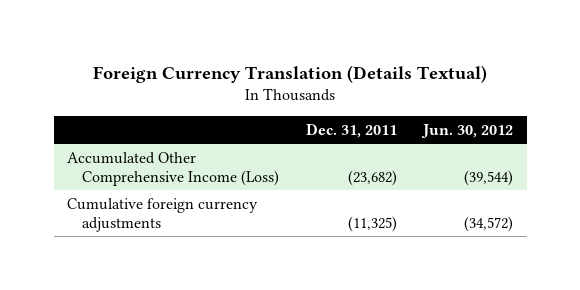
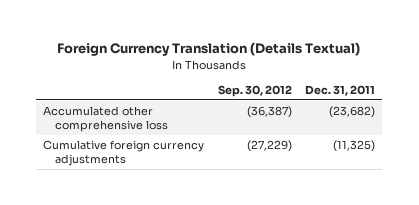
- | Dec. 31, 2011 | Jun. 30, 2012
+ | Sep. 30, 2012 | Dec. 31, 2011
- Accumulated Other Comprehensive Income (Loss) | (23,682) | (39,544)
+ Accumulated other comprehensive loss | (36,387) | (23,682)

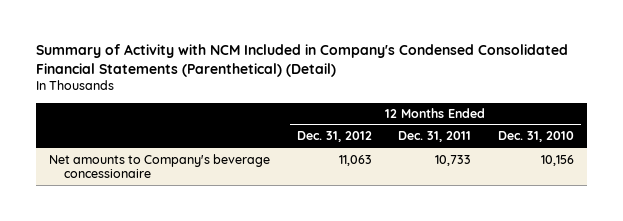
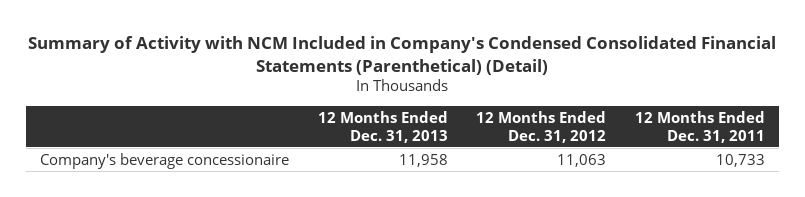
- | 12 Months Ended Dec. 31, 2012 | 12 Months Ended Dec. 31, 2011 | 12 Months Ended Dec. 31, 2010
+ | 12 Months Ended Dec. 31, 2013 | 12 Months Ended Dec. 31, 2012 | 12 Months Ended Dec. 31, 2011
- Net amounts to Company's beverage concessionaire | 11,063 | 10,733 | 10,156
+ Company's beverage concessionaire | 11,958 | 11,063 | 10,733

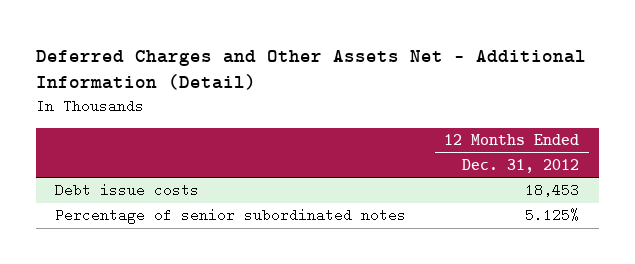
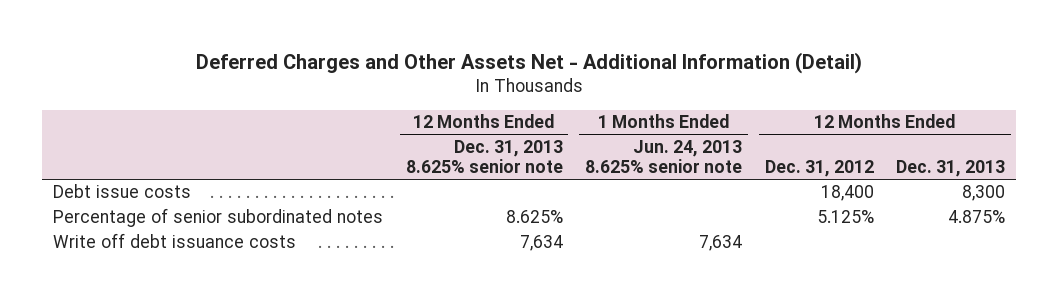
- | 12 Months Ended Dec. 31, 2012
+ | 12 Months Ended Dec. 31, 2013 8.625% senior note | 1 Months Ended Jun. 24, 2013 8.625% senior note | 12 Months Ended Dec. 31, 2012 | 12 Months Ended Dec. 31, 2013
- Debt issue costs | 18,453
+ Debt issue costs | | | 18,400 | 8,300
+ Write off debt issuance costs | 7,634 | 7,634 | |

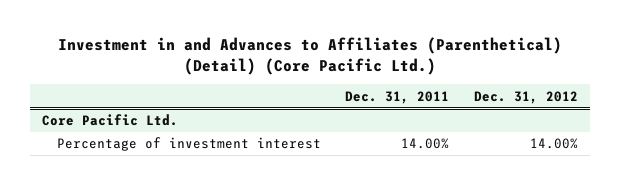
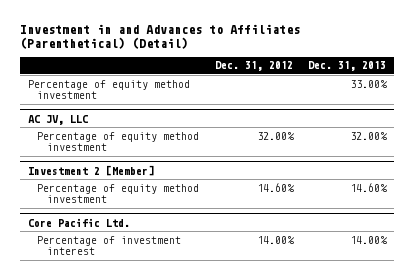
- Investment in and Advances to Affiliates (Parenthetical) (Detail) (Core Pacific Ltd.)
+ Investment in and Advances to Affiliates (Parenthetical) (Detail)
- | Dec. 31, 2011 | Dec. 31, 2012
+ | Dec. 31, 2012 | Dec. 31, 2013
+ Percentage of equity method investment | | 33.00%
+ AC JV, LLC
+ Percentage of equity method investment | 32.00% | 32.00%
+ Investment 2 [Member]
+ Percentage of equity method investment | 14.60% | 14.60%

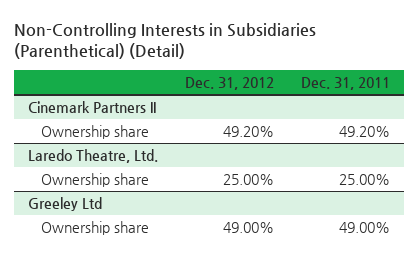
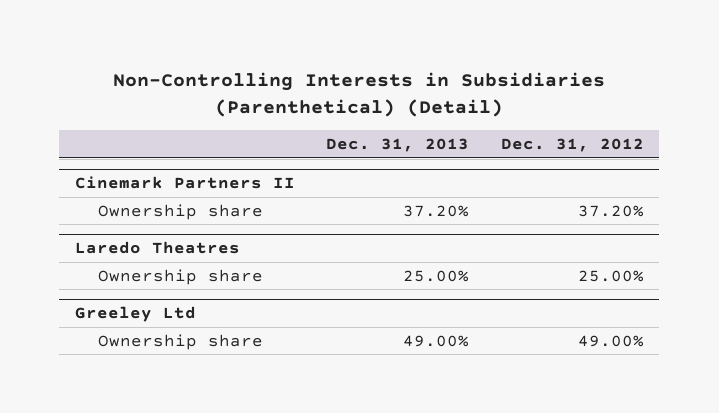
- | Dec. 31, 2012 | Dec. 31, 2011
+ | Dec. 31, 2013 | Dec. 31, 2012
@ Cinemark Partners II
- Ownership share | 49.20% | 49.20%
- Laredo Theatre, Ltd.
@ Cinemark Partners II
+ Ownership share | 37.20% | 37.20%
+ Laredo Theatres

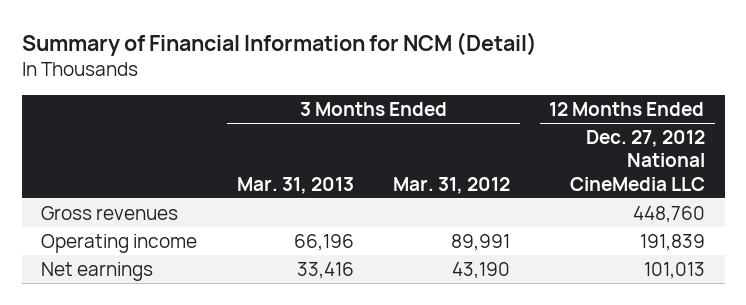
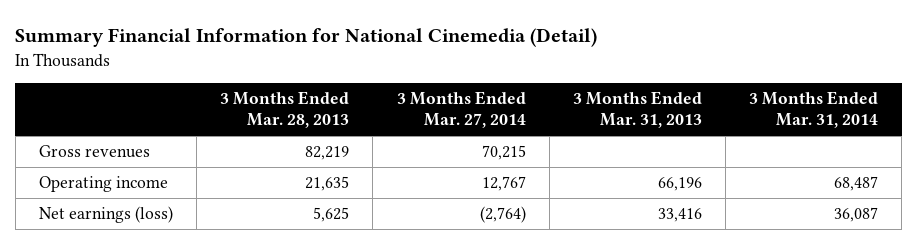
- Summary of Financial Information for NCM (Detail)
+ Summary Financial Information for National Cinemedia (Detail)
- | 3 Months Ended Mar. 31, 2013 | 3 Months Ended Mar. 31, 2012 | 12 Months Ended Dec. 27, 2012 National CineMedia LLC
+ | 3 Months Ended Mar. 28, 2013 | 3 Months Ended Mar. 27, 2014 | 3 Months Ended Mar. 31, 2013 | 3 Months Ended Mar. 31, 2014
- Net earnings | 33,416 | 43,190 | 101,013
+ Net earnings (loss) | 5,625 | (2,764) | 33,416 | 36,087

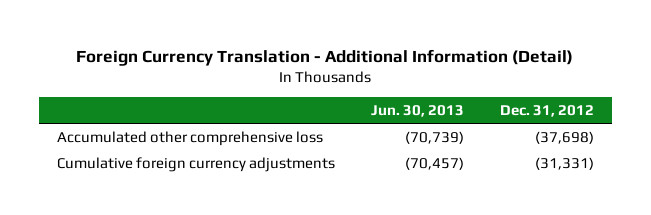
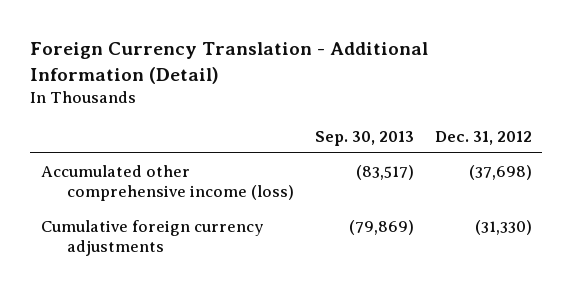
- | Jun. 30, 2013 | Dec. 31, 2012
+ | Sep. 30, 2013 | Dec. 31, 2012
- Accumulated other comprehensive loss | (70,739) | (37,698)
- Cumulative foreign currency adjustments | (70,457) | (31,331)
+ Accumulated other comprehensive income (loss) | (83,517) | (37,698)
+ Cumulative foreign currency adjustments | (79,869) | (31,330)

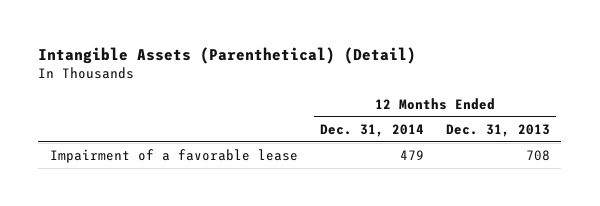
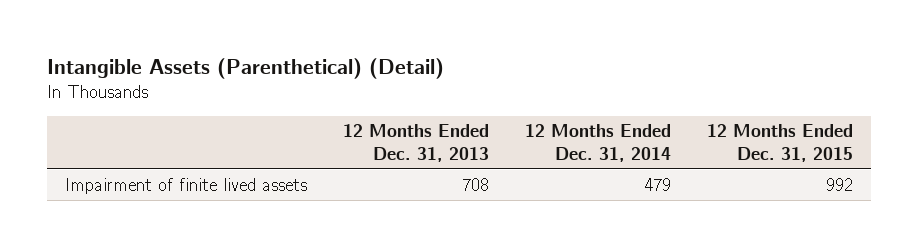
- | 12 Months Ended Dec. 31, 2014 | 12 Months Ended Dec. 31, 2013
+ | 12 Months Ended Dec. 31, 2013 | 12 Months Ended Dec. 31, 2014 | 12 Months Ended Dec. 31, 2015
- Impairment of a favorable lease | 479 | 708
+ Impairment of finite lived assets | 708 | 479 | 992

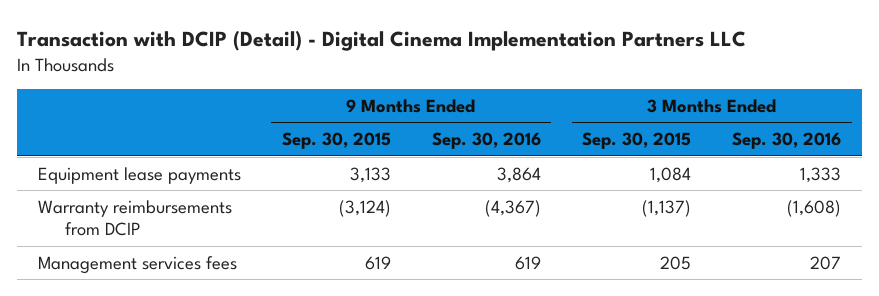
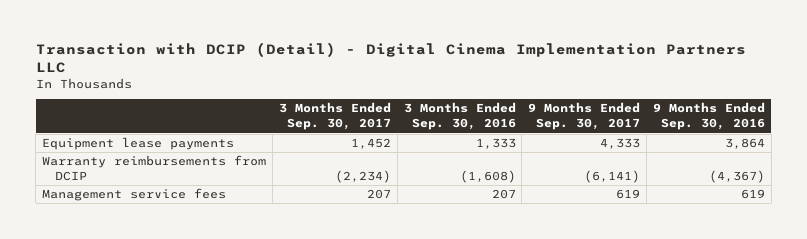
- | 9 Months Ended Sep. 30, 2015 | 9 Months Ended Sep. 30, 2016 | 3 Months Ended Sep. 30, 2015 | 3 Months Ended Sep. 30, 2016
+ | 3 Months Ended Sep. 30, 2017 | 3 Months Ended Sep. 30, 2016 | 9 Months Ended Sep. 30, 2017 | 9 Months Ended Sep. 30, 2016
- Management services fees | 619 | 619 | 205 | 207
+ Management service fees | 207 | 207 | 619 | 619

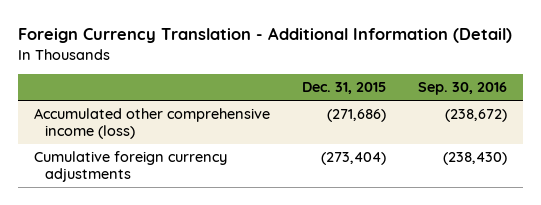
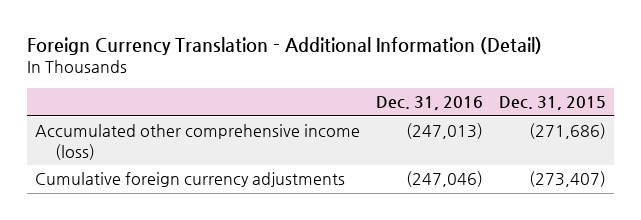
- | Dec. 31, 2015 | Sep. 30, 2016
+ | Dec. 31, 2016 | Dec. 31, 2015
- Cumulative foreign currency adjustments | (273,404) | (238,430)
+ Cumulative foreign currency adjustments | (247,046) | (273,407)

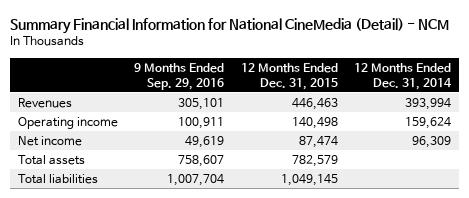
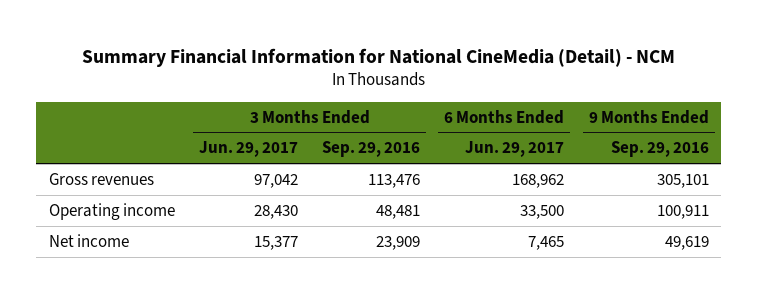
- | 9 Months Ended Sep. 29, 2016 | 12 Months Ended Dec. 31, 2015 | 12 Months Ended Dec. 31, 2014
+ | 3 Months Ended Jun. 29, 2017 | 3 Months Ended Sep. 29, 2016 | 6 Months Ended Jun. 29, 2017 | 9 Months Ended Sep. 29, 2016
- Revenues | 305,101 | 446,463 | 393,994
+ Gross revenues | 97,042 | 113,476 | 168,962 | 305,101
- Total assets | 758,607 | 782,579 |
- Total liabilities | 1,007,704 | 1,049,145 |

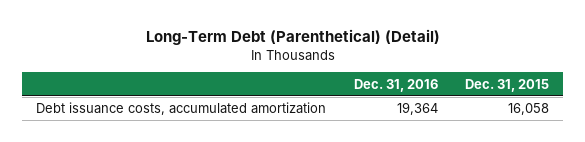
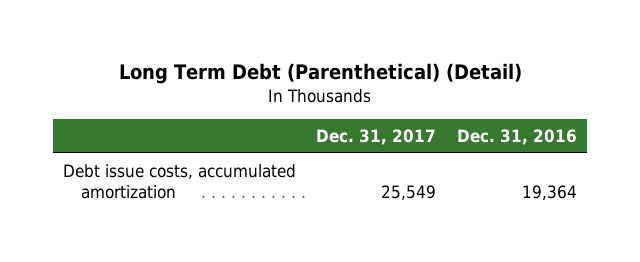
- Long-Term Debt (Parenthetical) (Detail)
+ Long Term Debt (Parenthetical) (Detail)
- | Dec. 31, 2016 | Dec. 31, 2015
+ | Dec. 31, 2017 | Dec. 31, 2016
- Debt issuance costs, accumulated amortization | 19,364 | 16,058
+ Debt issue costs, accumulated amortization | 25,549 | 19,364

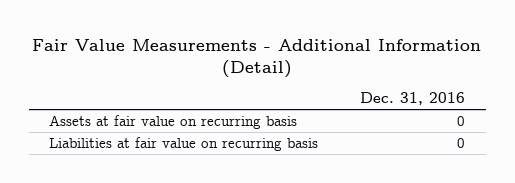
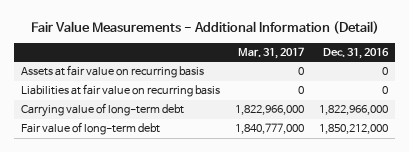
- | Dec. 31, 2016
+ | Mar. 31, 2017 | Dec. 31, 2016
+ Carrying value of long-term debt | 1,822,966,000 | 1,822,966,000
+ Fair value of long-term debt | 1,840,777,000 | 1,850,212,000

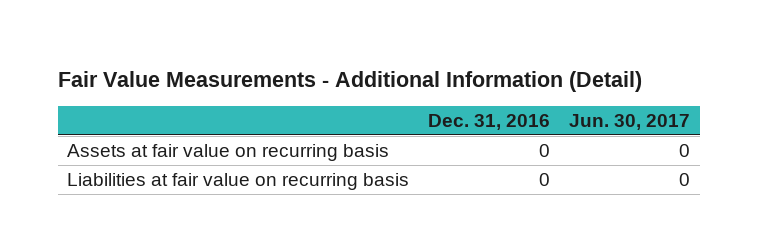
- | Mar. 31, 2017 | Dec. 31, 2016
+ | Dec. 31, 2016 | Jun. 30, 2017
- Carrying value of long-term debt | 1,822,966,000 | 1,822,966,000
- Fair value of long-term debt | 1,840,777,000 | 1,850,212,000

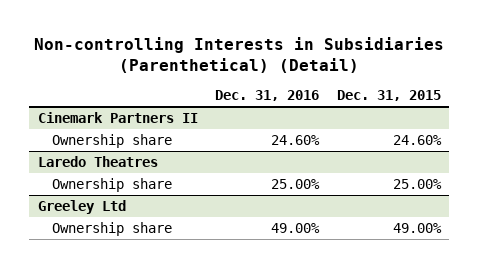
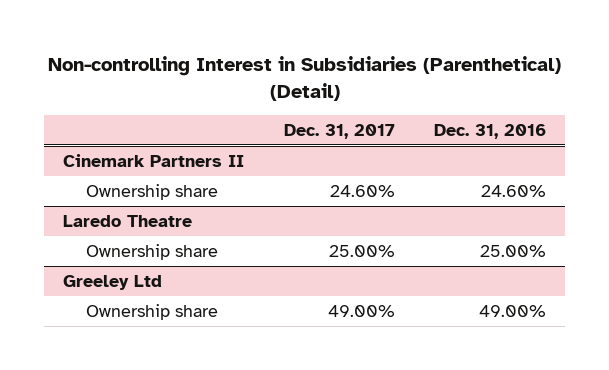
- Non-controlling Interests in Subsidiaries (Parenthetical) (Detail)
+ Non-controlling Interest in Subsidiaries (Parenthetical) (Detail)
- | Dec. 31, 2016 | Dec. 31, 2015
+ | Dec. 31, 2017 | Dec. 31, 2016
- Laredo Theatres
+ Laredo Theatre

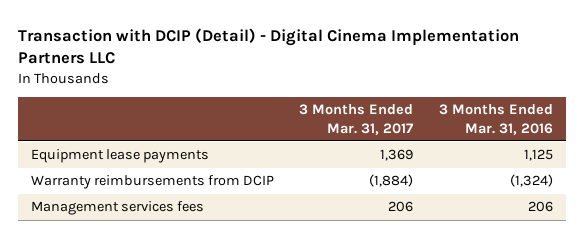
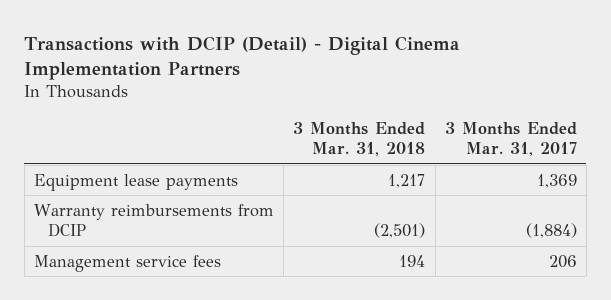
- Transaction with DCIP (Detail) - Digital Cinema Implementation Partners LLC
+ Transactions with DCIP (Detail) - Digital Cinema Implementation Partners
- | 3 Months Ended Mar. 31, 2017 | 3 Months Ended Mar. 31, 2016
+ | 3 Months Ended Mar. 31, 2018 | 3 Months Ended Mar. 31, 2017
- Management services fees | 206 | 206
+ Management service fees | 194 | 206

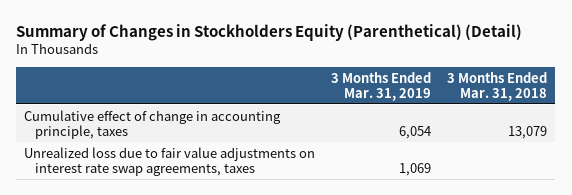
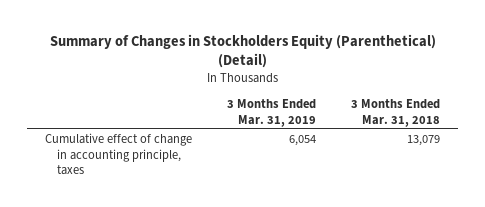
- Unrealized loss due to fair value adjustments on interest rate swap agreements, taxes | 1,069 |

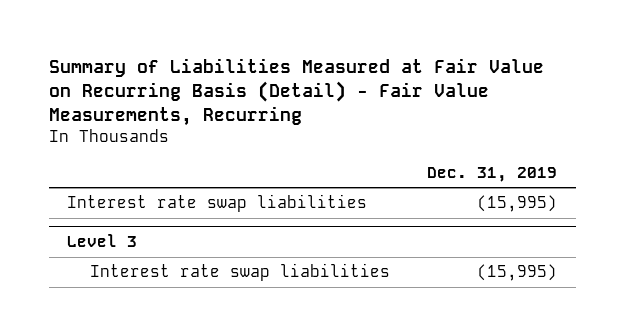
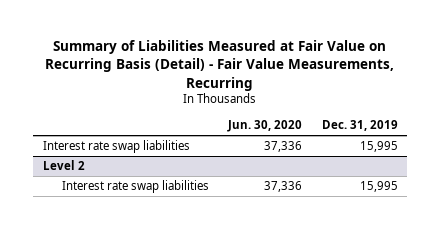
- | Dec. 31, 2019
+ | Jun. 30, 2020 | Dec. 31, 2019
- Interest rate swap liabilities | (15,995)
- Level 3
- Interest rate swap liabilities | (15,995)
+ Interest rate swap liabilities | 37,336 | 15,995
+ Level 2
+ Interest rate swap liabilities | 37,336 | 15,995

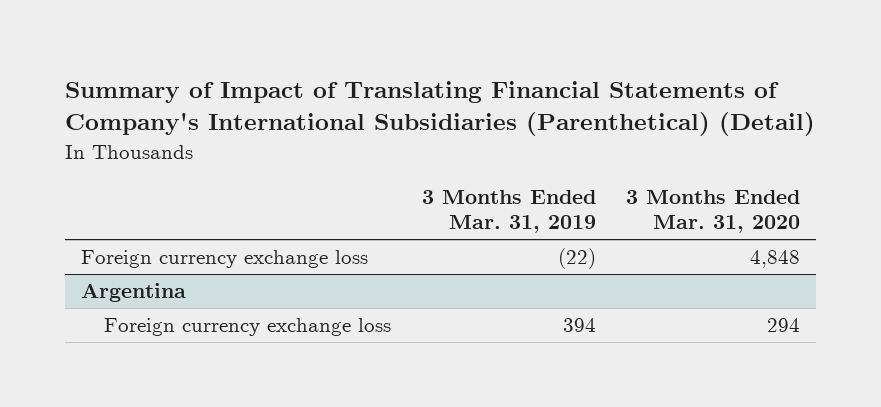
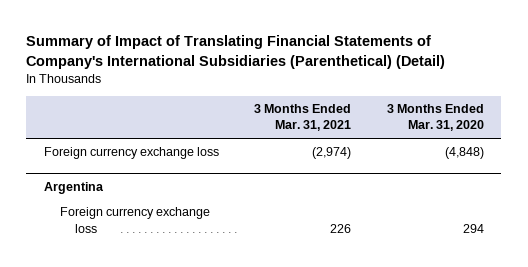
- | 3 Months Ended Mar. 31, 2019 | 3 Months Ended Mar. 31, 2020
+ | 3 Months Ended Mar. 31, 2021 | 3 Months Ended Mar. 31, 2020
- Foreign currency exchange loss | (22) | 4,848
+ Foreign currency exchange loss | (2,974) | (4,848)

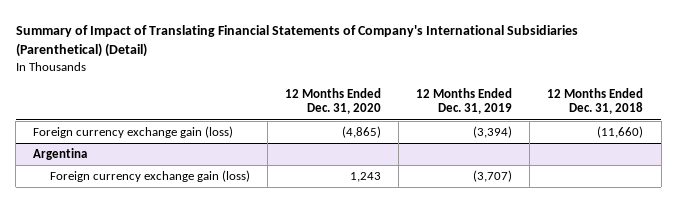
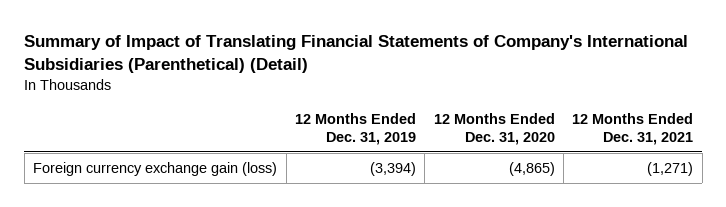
- | 12 Months Ended Dec. 31, 2020 | 12 Months Ended Dec. 31, 2019 | 12 Months Ended Dec. 31, 2018
+ | 12 Months Ended Dec. 31, 2019 | 12 Months Ended Dec. 31, 2020 | 12 Months Ended Dec. 31, 2021
- Argentina
- Foreign currency exchange gain (loss) | 1,243 | (3,707) |

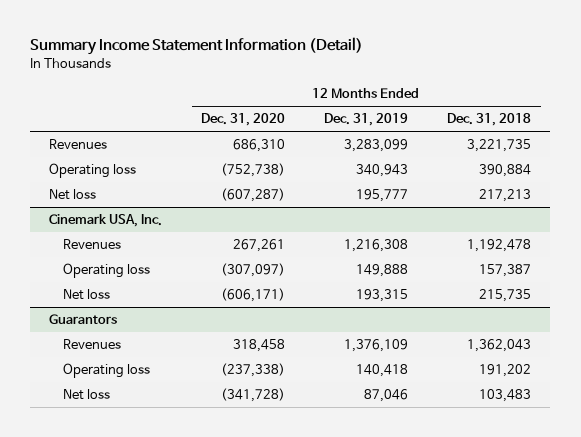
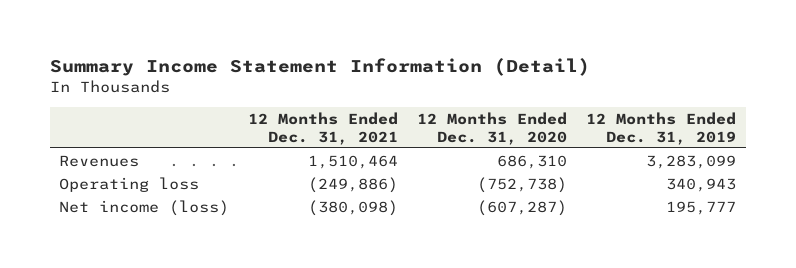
- | 12 Months Ended Dec. 31, 2020 | 12 Months Ended Dec. 31, 2019 | 12 Months Ended Dec. 31, 2018
+ | 12 Months Ended Dec. 31, 2021 | 12 Months Ended Dec. 31, 2020 | 12 Months Ended Dec. 31, 2019
- Net loss | (607,287) | 195,777 | 217,213
- Cinemark USA, Inc.
- Revenues | 267,261 | 1,216,308 | 1,192,478
- Operating loss | (307,097) | 149,888 | 157,387
- Net loss | (606,171) | 193,315 | 215,735
- Guarantors
- Revenues | 318,458 | 1,376,109 | 1,362,043
- Operating loss | (237,338) | 140,418 | 191,202
- Net loss | (341,728) | 87,046 | 103,483
+ Net income (loss) | (380,098) | (607,287) | 195,777

